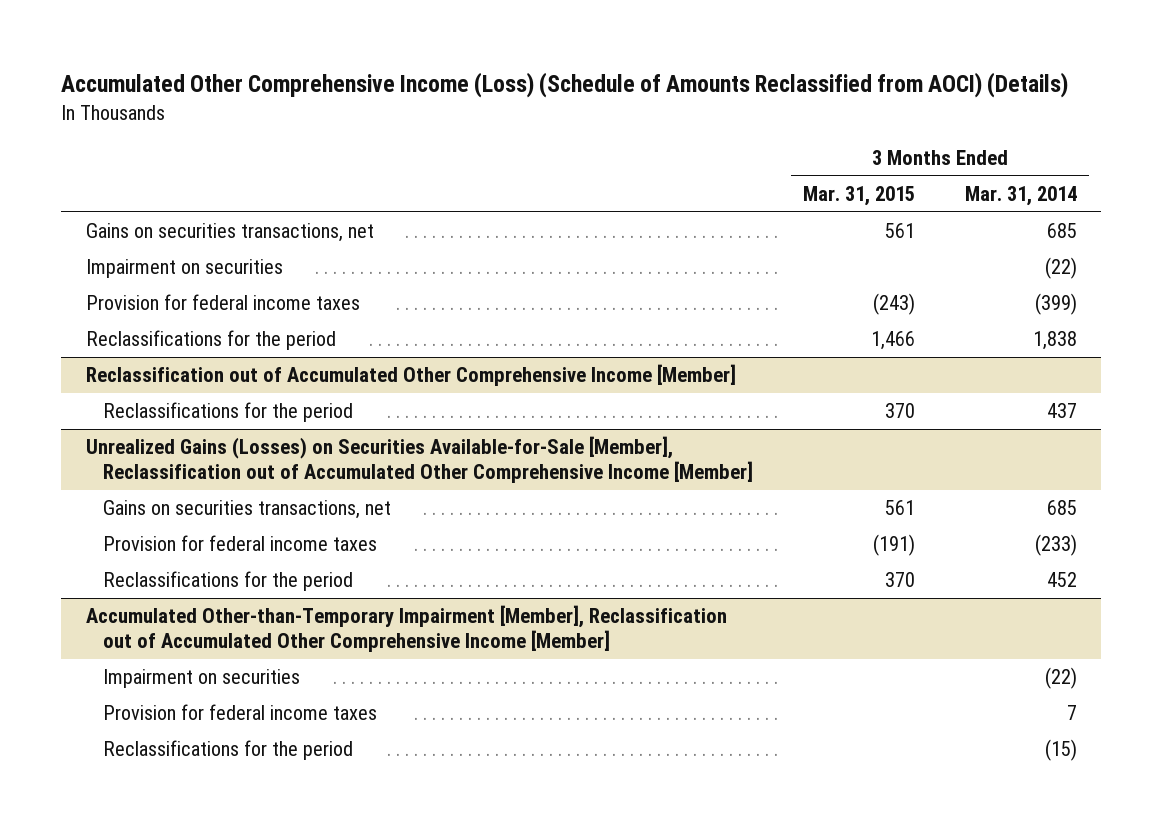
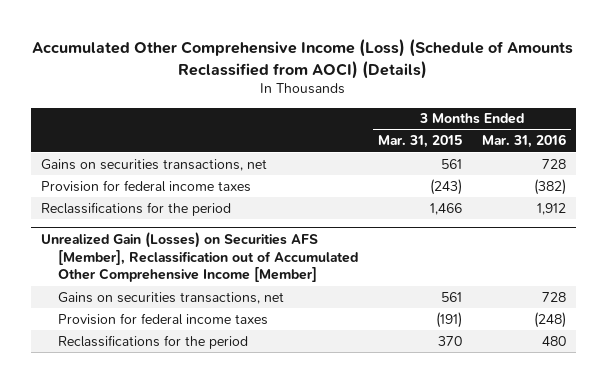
- | 3 Months Ended Mar. 31, 2015 | 3 Months Ended Mar. 31, 2014
+ | 3 Months Ended Mar. 31, 2015 | 3 Months Ended Mar. 31, 2016
- Impairment on securities | | (22)
- Reclassification out of Accumulated Other Comprehensive Income [Member]
- Reclassifications for the period | 370 | 437
- Unrealized Gains (Losses) on Securities Available-for-Sale [Member], Reclassification out of Accumulated Other Comprehensive Income [Member]
+ Unrealized Gain (Losses) on Securities AFS [Member], Reclassification out of Accumulated Other Comprehensive Income [Member]
- Accumulated Other-than-Temporary Impairment [Member], Reclassification out of Accumulated Other Comprehensive Income [Member]
- Impairment on securities | | (22)
- Provision for federal income taxes | | 7
- Reclassifications for the period | | (15)

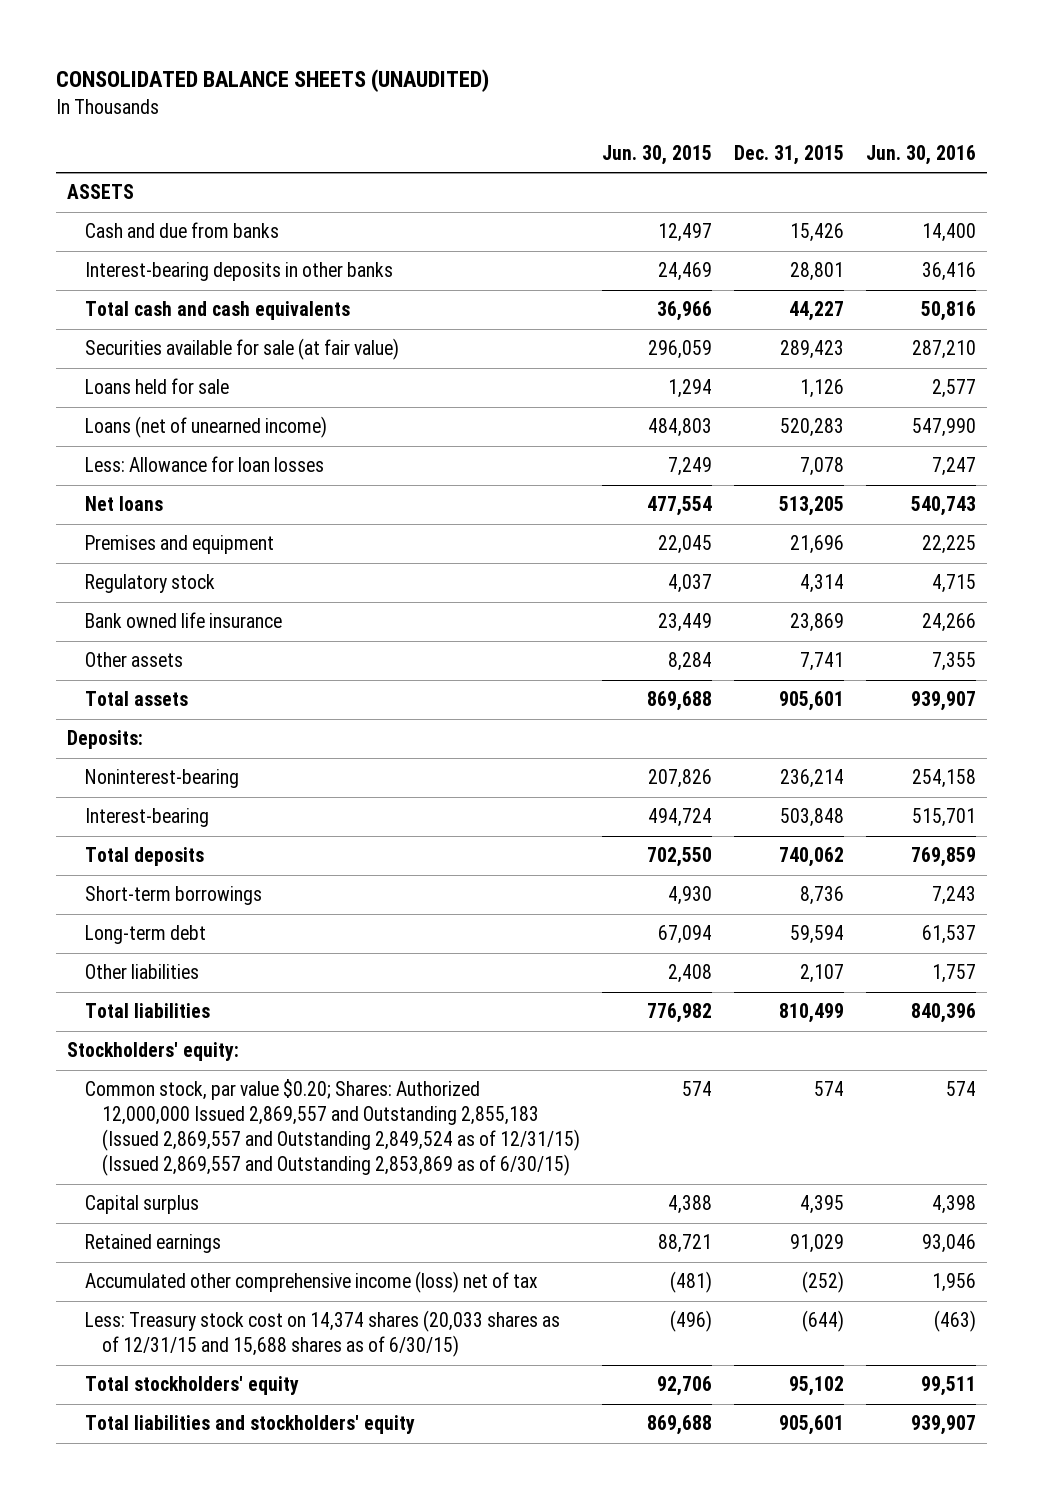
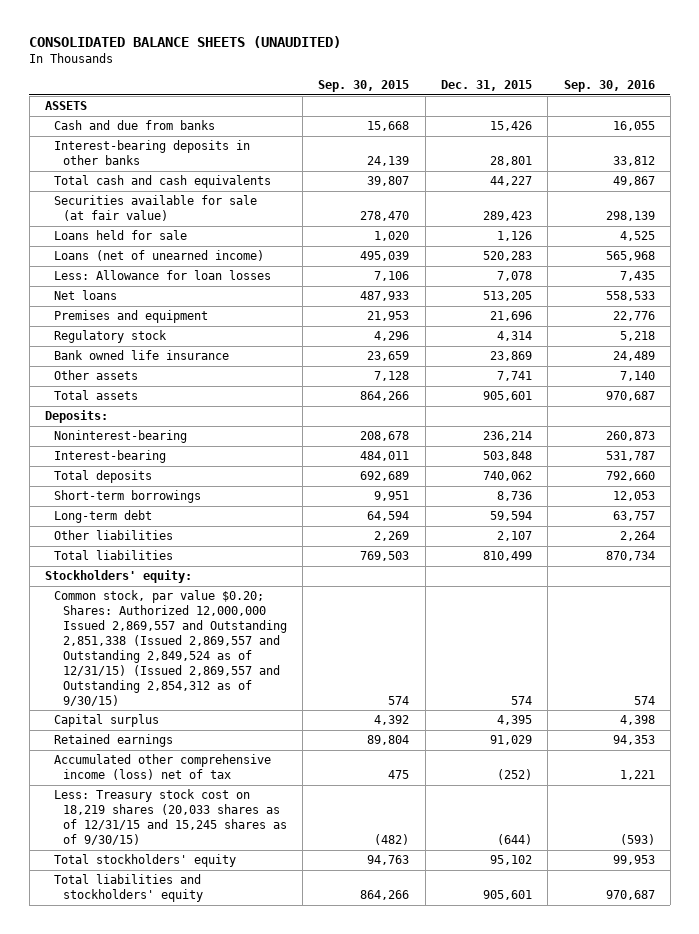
- | Jun. 30, 2015 | Dec. 31, 2015 | Jun. 30, 2016
+ | Sep. 30, 2015 | Dec. 31, 2015 | Sep. 30, 2016
- Common stock, par value $0.20; Shares: Authorized 12,000,000 Issued 2,869,557 and Outstanding 2,855,183 (Issued 2,869,557 and Outstanding 2,849,524 as of 12/31/15) (Issued 2,869,557 and Outstanding 2,853,869 as of 6/30/15) | 574 | 574 | 574
+ Common stock, par value $0.20; Shares: Authorized 12,000,000 Issued 2,869,557 and Outstanding 2,851,338 (Issued 2,869,557 and Outstanding 2,849,524 as of 12/31/15) (Issued 2,869,557 and Outstanding 2,854,312 as of 9/30/15) | 574 | 574 | 574
- Less: Treasury stock cost on 14,374 shares (20,033 shares as of 12/31/15 and 15,688 shares as of 6/30/15) | (496) | (644) | (463)
+ Less: Treasury stock cost on 18,219 shares (20,033 shares as of 12/31/15 and 15,245 shares as of 9/30/15) | (482) | (644) | (593)

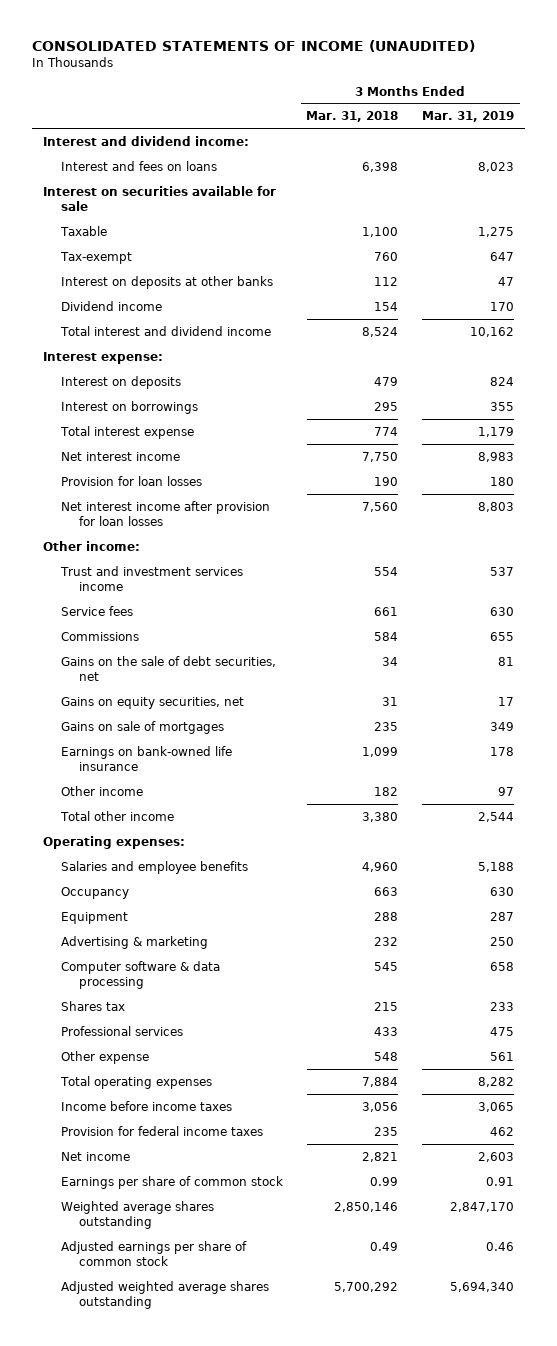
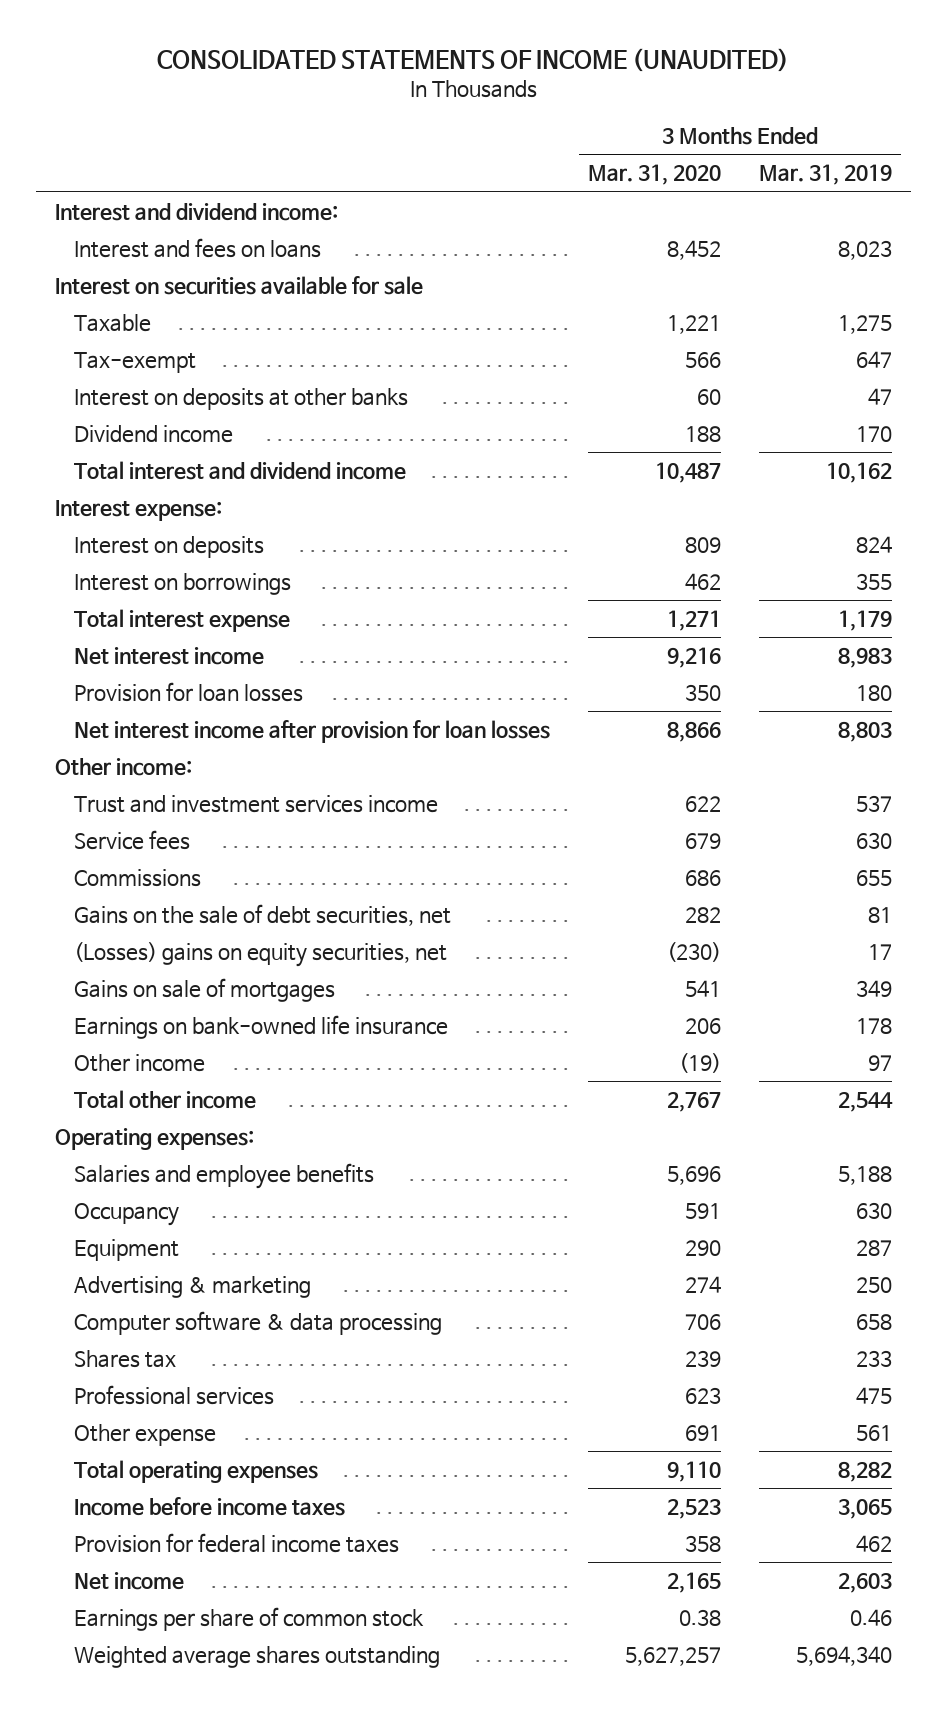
- | 3 Months Ended Mar. 31, 2018 | 3 Months Ended Mar. 31, 2019
+ | 3 Months Ended Mar. 31, 2020 | 3 Months Ended Mar. 31, 2019
- Gains on equity securities, net | 31 | 17
+ (Losses) gains on equity securities, net | (230) | 17
- Earnings per share of common stock | 0.99 | 0.91
- Weighted average shares outstanding | 2,850,146 | 2,847,170
- Adjusted earnings per share of common stock | 0.49 | 0.46
- Adjusted weighted average shares outstanding | 5,700,292 | 5,694,340
+ Earnings per share of common stock | 0.38 | 0.46
+ Weighted average shares outstanding | 5,627,257 | 5,694,340

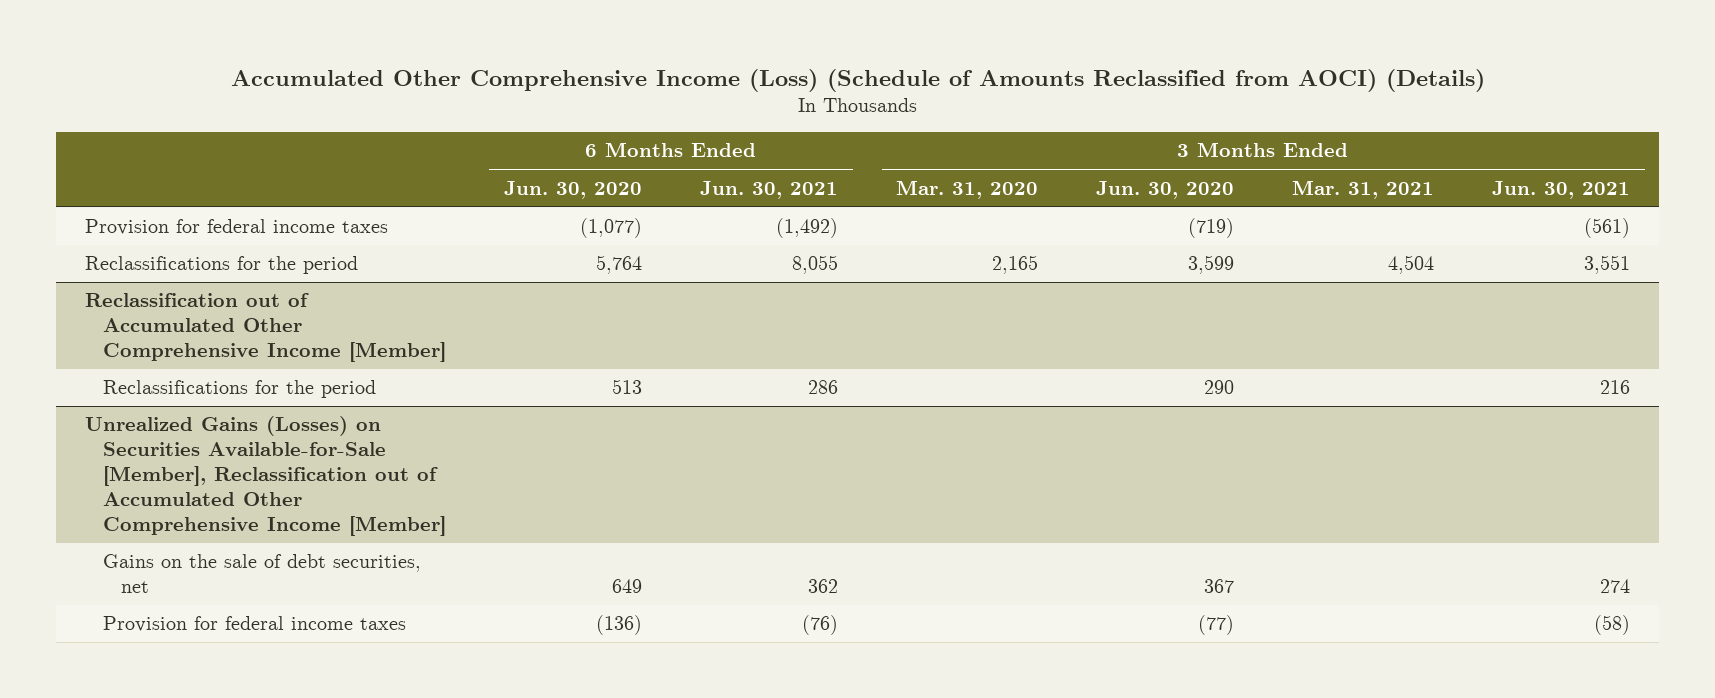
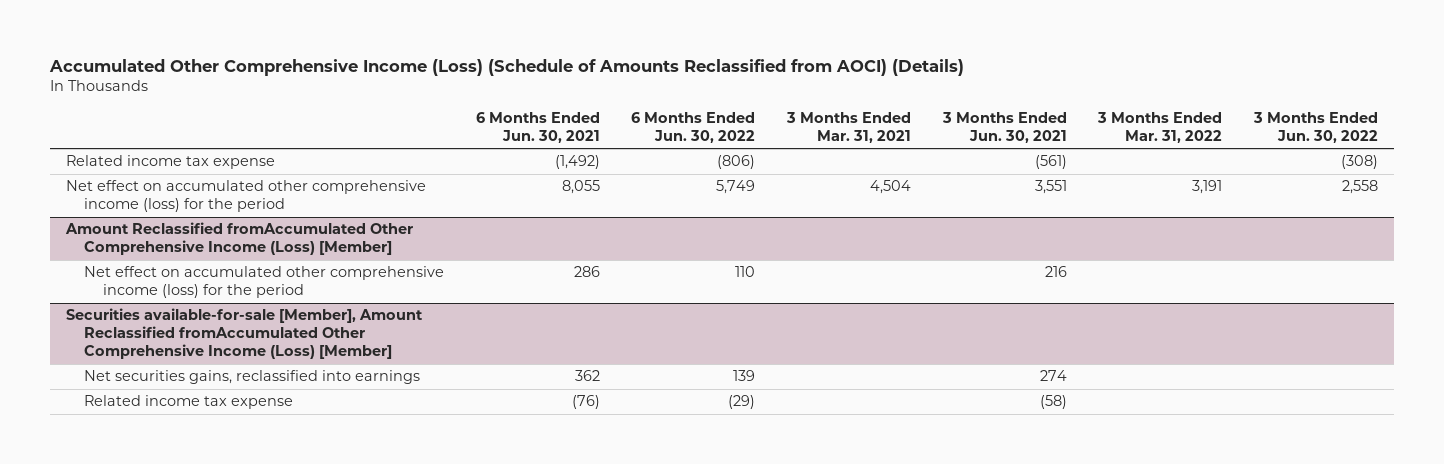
- | 6 Months Ended Jun. 30, 2020 | 6 Months Ended Jun. 30, 2021 | 3 Months Ended Mar. 31, 2020 | 3 Months Ended Jun. 30, 2020 | 3 Months Ended Mar. 31, 2021 | 3 Months Ended Jun. 30, 2021
+ | 6 Months Ended Jun. 30, 2021 | 6 Months Ended Jun. 30, 2022 | 3 Months Ended Mar. 31, 2021 | 3 Months Ended Jun. 30, 2021 | 3 Months Ended Mar. 31, 2022 | 3 Months Ended Jun. 30, 2022
- Provision for federal income taxes | (1,077) | (1,492) | | (719) | | (561)
- Reclassifications for the period | 5,764 | 8,055 | 2,165 | 3,599 | 4,504 | 3,551
- Reclassification out of Accumulated Other Comprehensive Income [Member]
- Reclassifications for the period | 513 | 286 | | 290 | | 216
- Unrealized Gains (Losses) on Securities Available-for-Sale [Member], Reclassification out of Accumulated Other Comprehensive Income [Member]
- Gains on the sale of debt securities, net | 649 | 362 | | 367 | | 274
- Provision for federal income taxes | (136) | (76) | | (77) | | (58)
+ Related income tax expense | (1,492) | (806) | | (561) | | (308)
+ Net effect on accumulated other comprehensive income (loss) for the period | 8,055 | 5,749 | 4,504 | 3,551 | 3,191 | 2,558
+ Amount Reclassified fromAccumulated Other Comprehensive Income (Loss) [Member]
+ Net effect on accumulated other comprehensive income (loss) for the period | 286 | 110 | | 216 | |
+ Securities available-for-sale [Member], Amount Reclassified fromAccumulated Other Comprehensive Income (Loss) [Member]
+ Net securities gains, reclassified into earnings | 362 | 139 | | 274 | |
+ Related income tax expense | (76) | (29) | | (58) | |

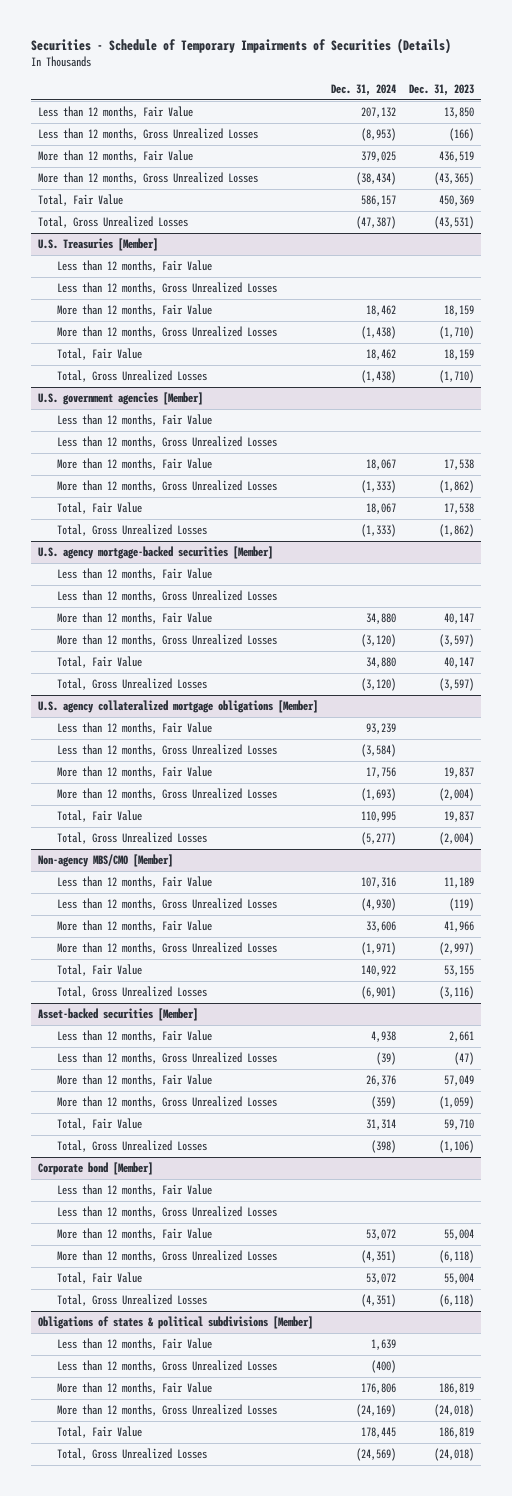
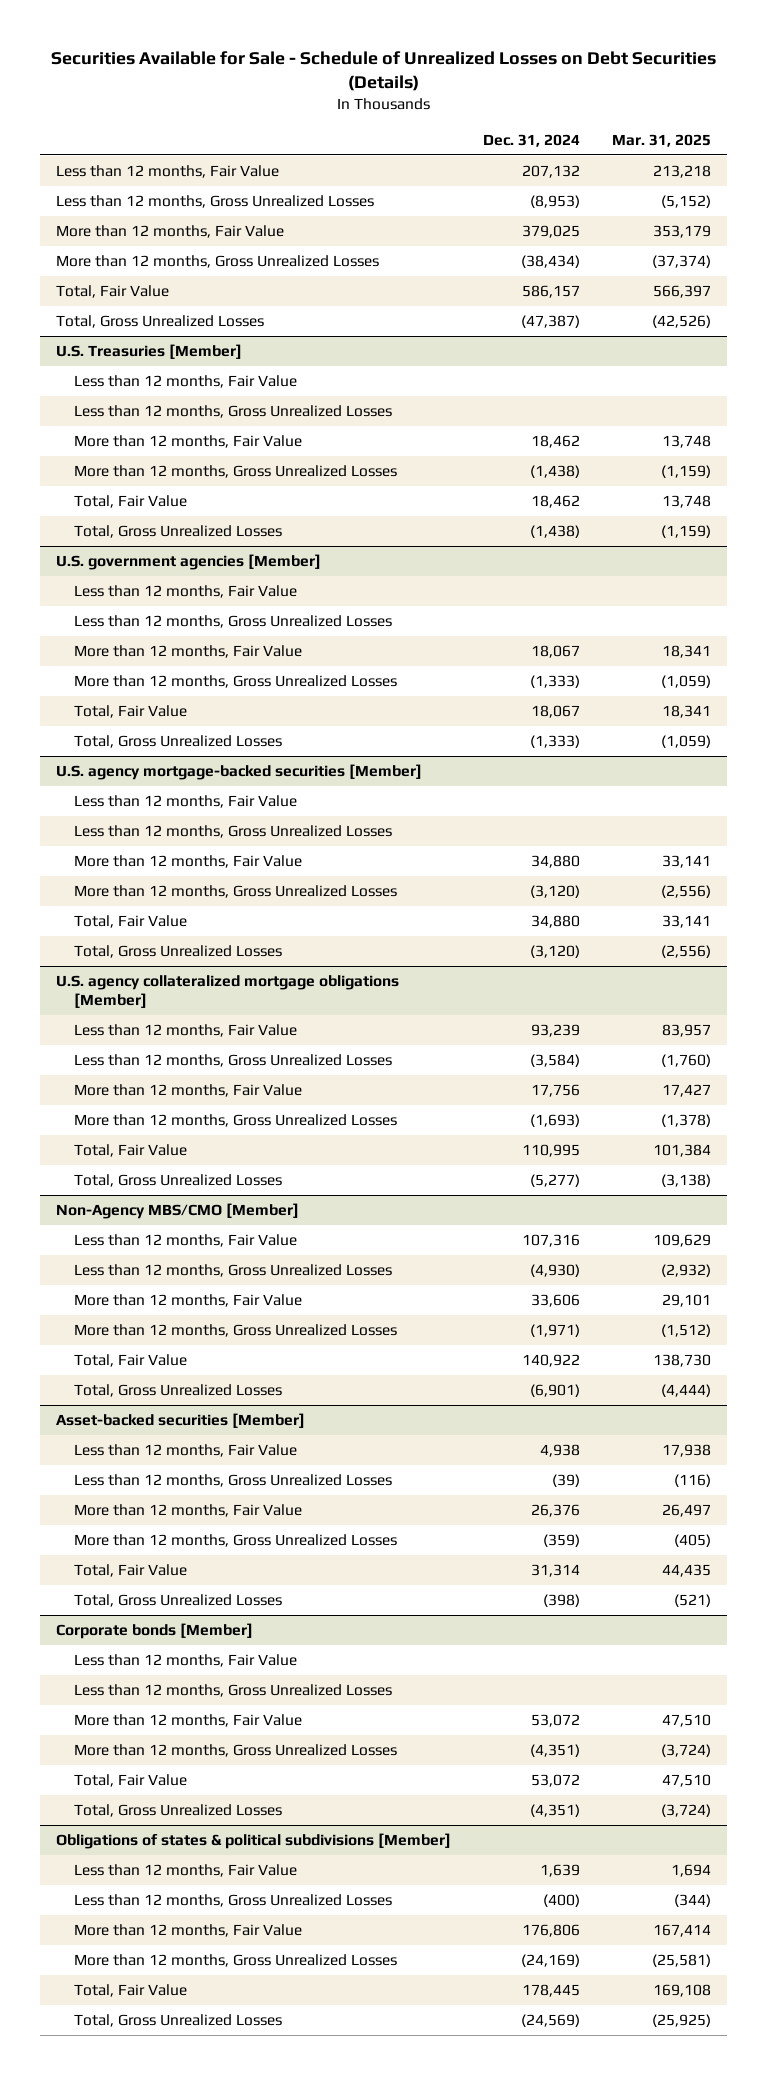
- Securities - Schedule of Temporary Impairments of Securities (Details)
+ Securities Available for Sale - Schedule of Unrealized Losses on Debt Securities (Details)
- | Dec. 31, 2024 | Dec. 31, 2023
+ | Dec. 31, 2024 | Mar. 31, 2025
- Non-agency MBS/CMO [Member]
+ Non-Agency MBS/CMO [Member]
- Corporate bond [Member]
+ Corporate bonds [Member]

